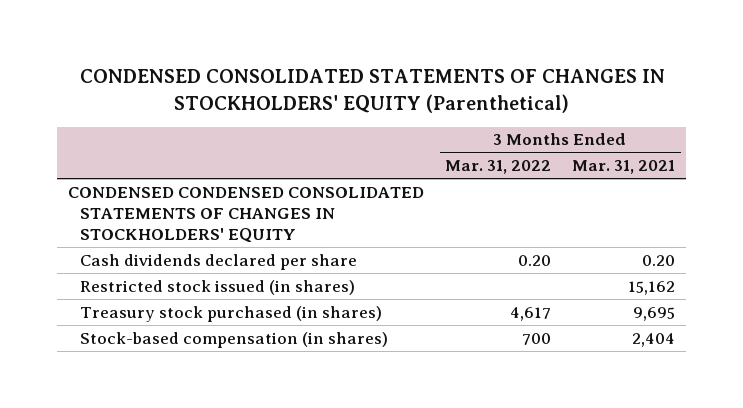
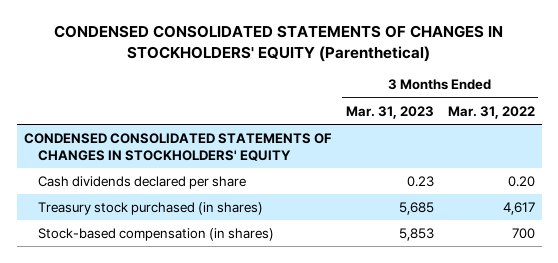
- | 3 Months Ended Mar. 31, 2022 | 3 Months Ended Mar. 31, 2021
+ | 3 Months Ended Mar. 31, 2023 | 3 Months Ended Mar. 31, 2022
- CONDENSED CONDENSED CONSOLIDATED STATEMENTS OF CHANGES IN STOCKHOLDERS' EQUITY
+ CONDENSED CONSOLIDATED STATEMENTS OF CHANGES IN STOCKHOLDERS' EQUITY
- Restricted stock issued (in shares) | | 15,162

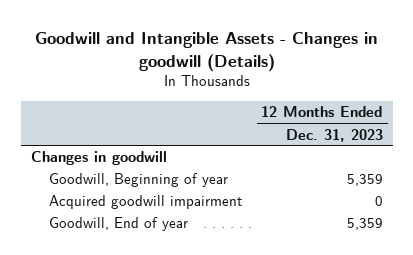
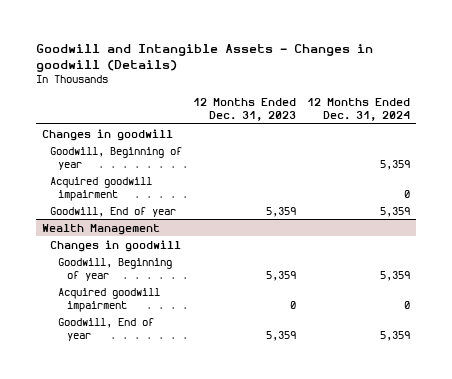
- | 12 Months Ended Dec. 31, 2023
+ | 12 Months Ended Dec. 31, 2023 | 12 Months Ended Dec. 31, 2024
+ Goodwill, Beginning of year | | 5,359
+ Acquired goodwill impairment | | 0
+ Goodwill, End of year | 5,359 | 5,359
+ Wealth Management
+ Changes in goodwill

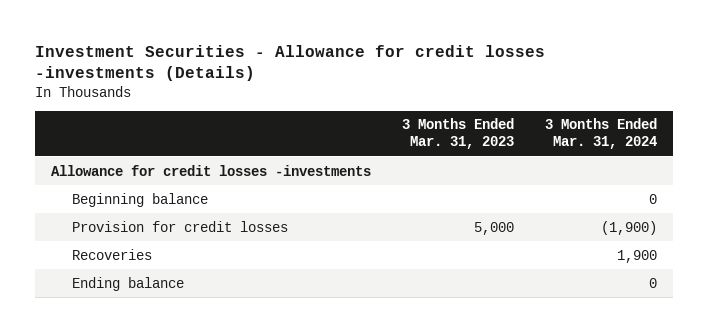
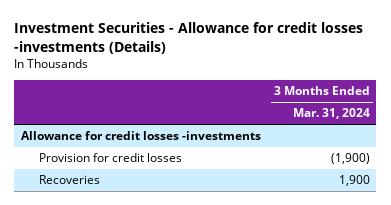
- | 3 Months Ended Mar. 31, 2023 | 3 Months Ended Mar. 31, 2024
+ | 3 Months Ended Mar. 31, 2024
- Beginning balance | | 0
- Ending balance | | 0

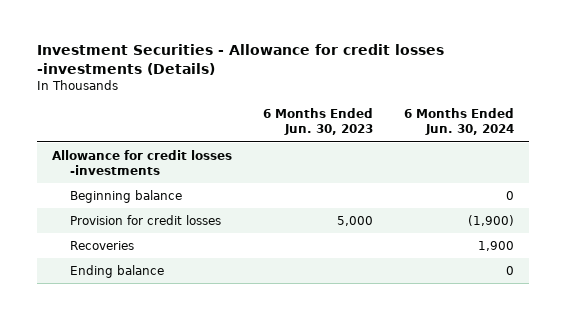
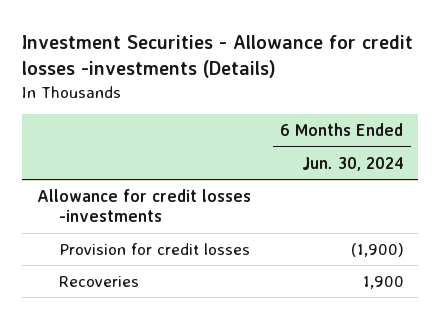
- | 6 Months Ended Jun. 30, 2023 | 6 Months Ended Jun. 30, 2024
+ | 6 Months Ended Jun. 30, 2024
- Beginning balance | | 0
- Ending balance | | 0

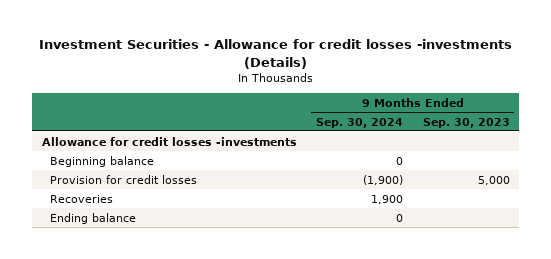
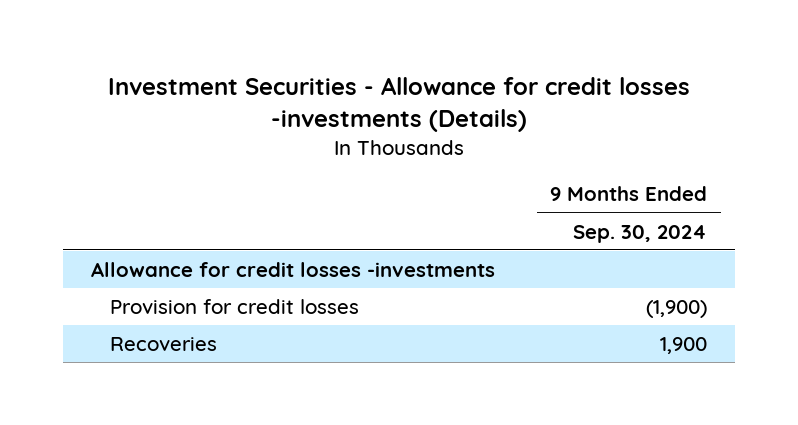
- | 9 Months Ended Sep. 30, 2024 | 9 Months Ended Sep. 30, 2023
+ | 9 Months Ended Sep. 30, 2024
- Beginning balance | 0 |
- Ending balance | 0 |

